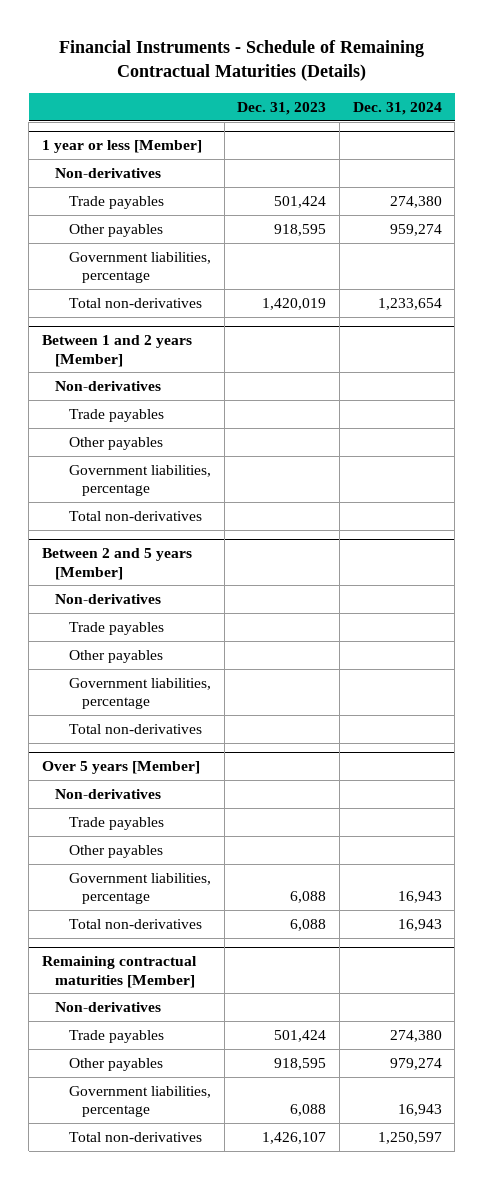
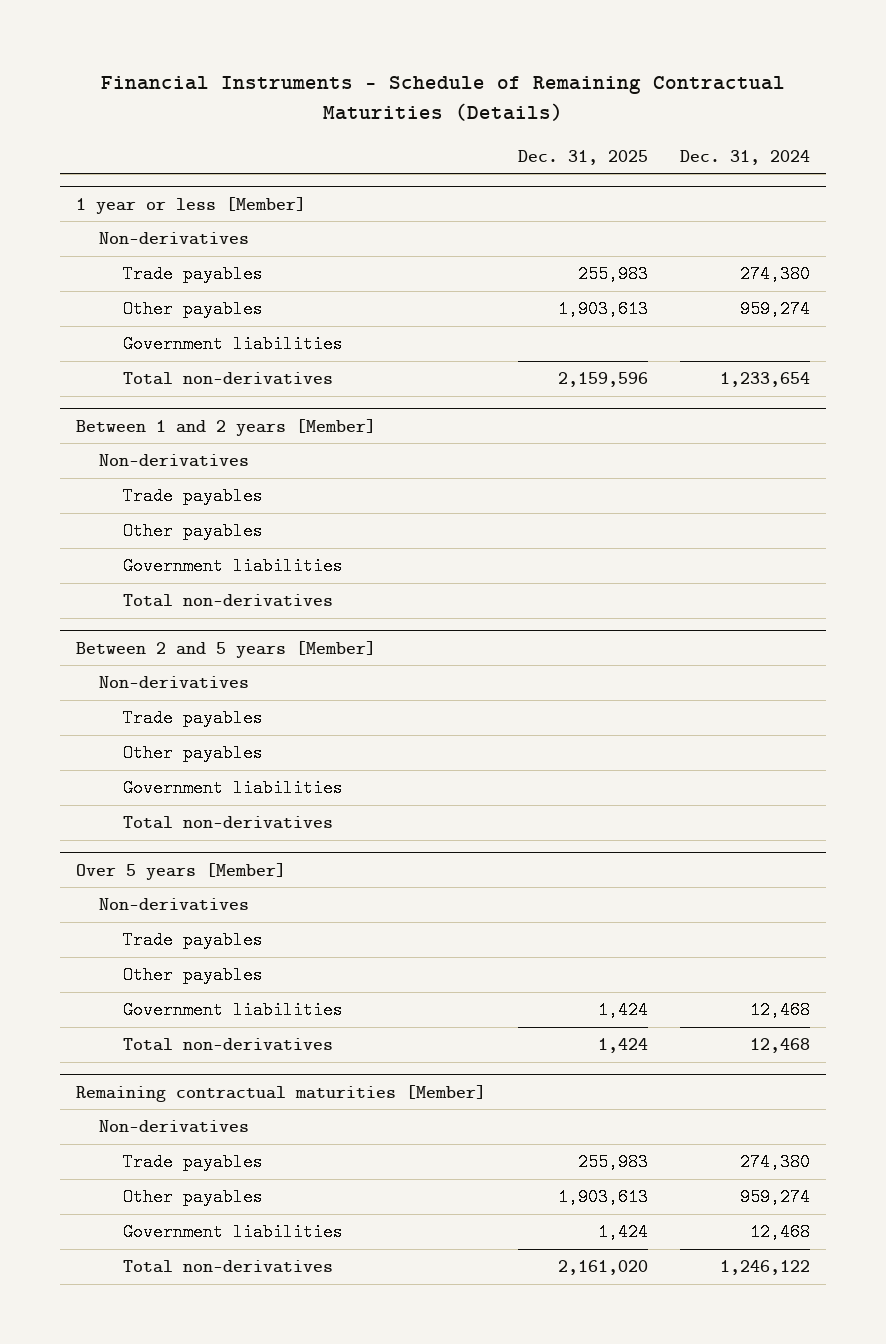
- | Dec. 31, 2023 | Dec. 31, 2024
+ | Dec. 31, 2025 | Dec. 31, 2024
@ 1 year or less [Member]
- Government liabilities, percentage
+ Government liabilities
@ Between 1 and 2 years [Member]
- Government liabilities, percentage
+ Government liabilities
@ Between 2 and 5 years [Member]
- Government liabilities, percentage
+ Government liabilities
@ Over 5 years [Member]
- Government liabilities, percentage | 6,088 | 16,943
- Total non-derivatives | 6,088 | 16,943
+ Government liabilities | 1,424 | 12,468
+ Total non-derivatives | 1,424 | 12,468
@ Remaining contractual maturities [Member]
- Other payables | 918,595 | 979,274
- Government liabilities, percentage | 6,088 | 16,943
- Total non-derivatives | 1,426,107 | 1,250,597
+ Other payables | 1,903,613 | 959,274
+ Government liabilities | 1,424 | 12,468
+ Total non-derivatives | 2,161,020 | 1,246,122

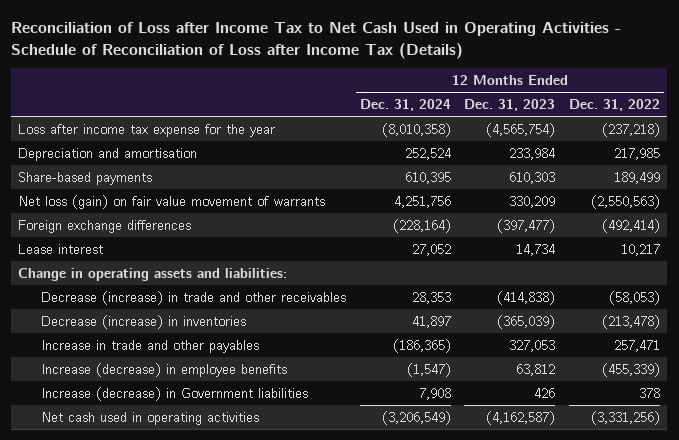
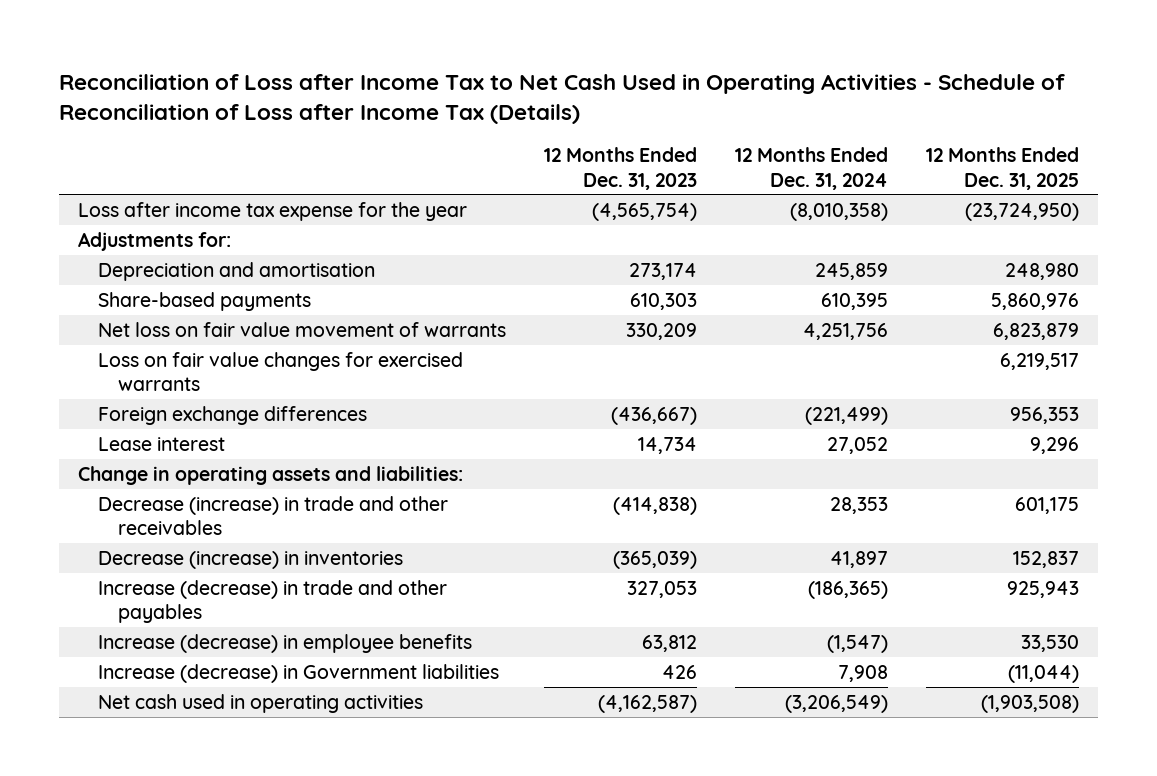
- | 12 Months Ended Dec. 31, 2024 | 12 Months Ended Dec. 31, 2023 | 12 Months Ended Dec. 31, 2022
+ | 12 Months Ended Dec. 31, 2023 | 12 Months Ended Dec. 31, 2024 | 12 Months Ended Dec. 31, 2025
- Depreciation and amortisation | 252,524 | 233,984 | 217,985
+ Adjustments for:
+ Depreciation and amortisation | 273,174 | 245,859 | 248,980
- Net loss (gain) on fair value movement of warrants | 4,251,756 | 330,209 | (2,550,563)
- Foreign exchange differences | (228,164) | (397,477) | (492,414)
+ Net loss on fair value movement of warrants | 330,209 | 4,251,756 | 6,823,879
+ Loss on fair value changes for exercised warrants | | | 6,219,517
+ Foreign exchange differences | (436,667) | (221,499) | 956,353
- Increase in trade and other payables | (186,365) | 327,053 | 257,471
+ Increase (decrease) in trade and other payables | 327,053 | (186,365) | 925,943

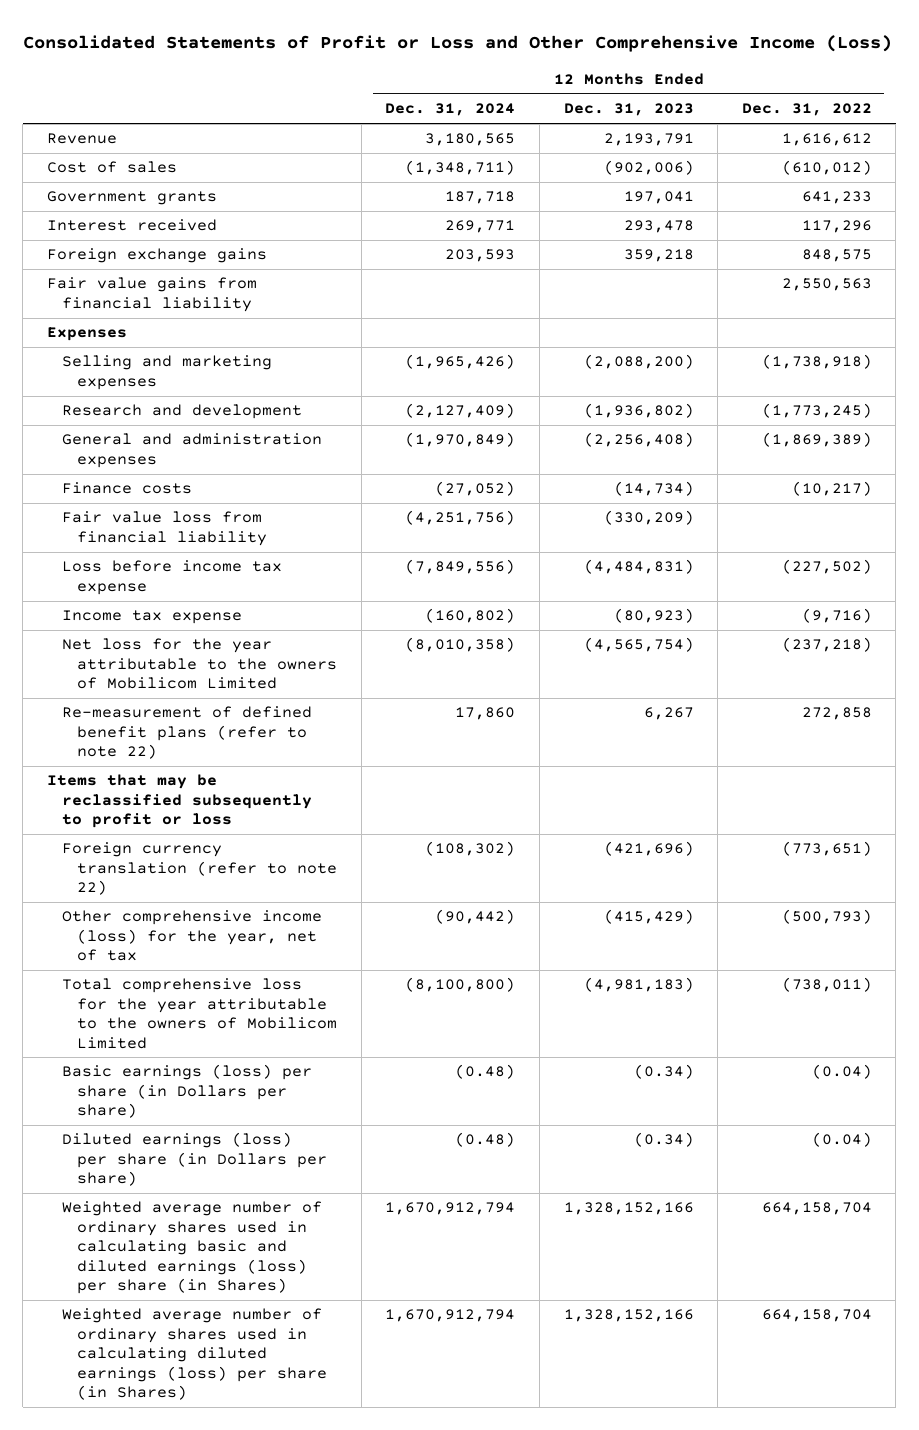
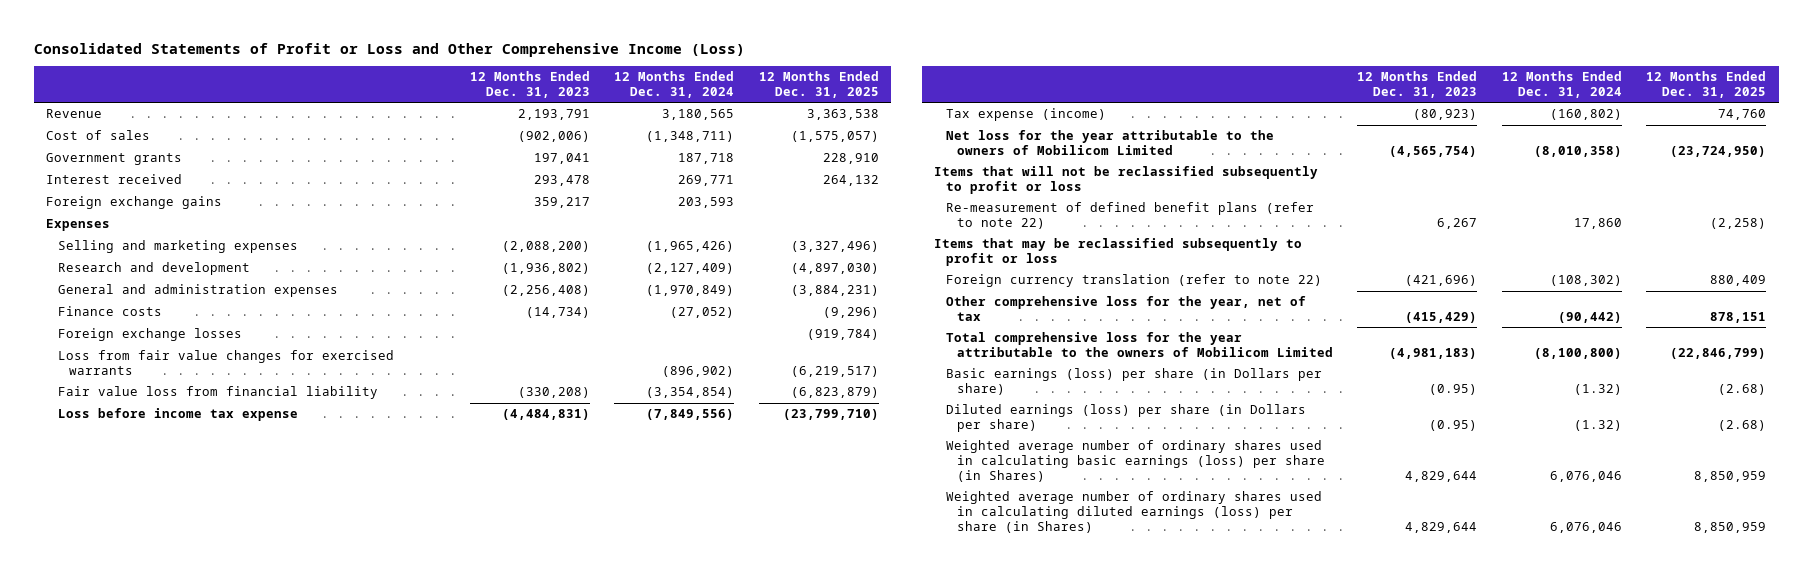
- | 12 Months Ended Dec. 31, 2024 | 12 Months Ended Dec. 31, 2023 | 12 Months Ended Dec. 31, 2022
+ | 12 Months Ended Dec. 31, 2023 | 12 Months Ended Dec. 31, 2024 | 12 Months Ended Dec. 31, 2025
- Foreign exchange gains | 203,593 | 359,218 | 848,575
- Fair value gains from financial liability | | | 2,550,563
+ Foreign exchange gains | 359,217 | 203,593 |
- Fair value loss from financial liability | (4,251,756) | (330,209) |
+ Foreign exchange losses | | | (919,784)
+ Loss from fair value changes for exercised warrants | | (896,902) | (6,219,517)
+ Fair value loss from financial liability | (330,208) | (3,354,854) | (6,823,879)
- Income tax expense | (160,802) | (80,923) | (9,716)
+ Tax expense (income) | (80,923) | (160,802) | 74,760
+ Items that will not be reclassified subsequently to profit or loss
- Other comprehensive income (loss) for the year, net of tax | (90,442) | (415,429) | (500,793)
+ Other comprehensive loss for the year, net of tax | (415,429) | (90,442) | 878,151
- Basic earnings (loss) per share (in Dollars per share) | (0.48) | (0.34) | (0.04)
- Diluted earnings (loss) per share (in Dollars per share) | (0.48) | (0.34) | (0.04)
- Weighted average number of ordinary shares used in calculating basic and diluted earnings (loss) per share (in Shares) | 1,670,912,794 | 1,328,152,166 | 664,158,704
- Weighted average number of ordinary shares used in calculating diluted earnings (loss) per share (in Shares) | 1,670,912,794 | 1,328,152,166 | 664,158,704
+ Basic earnings (loss) per share (in Dollars per share) | (0.95) | (1.32) | (2.68)
+ Diluted earnings (loss) per share (in Dollars per share) | (0.95) | (1.32) | (2.68)
+ Weighted average number of ordinary shares used in calculating basic earnings (loss) per share (in Shares) | 4,829,644 | 6,076,046 | 8,850,959
+ Weighted average number of ordinary shares used in calculating diluted earnings (loss) per share (in Shares) | 4,829,644 | 6,076,046 | 8,850,959

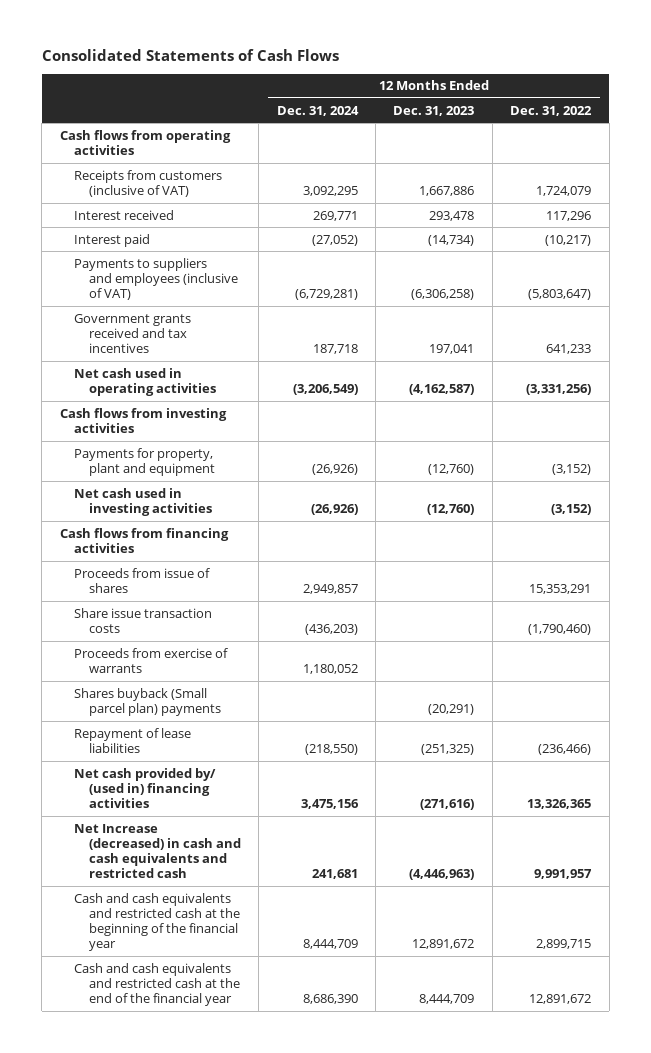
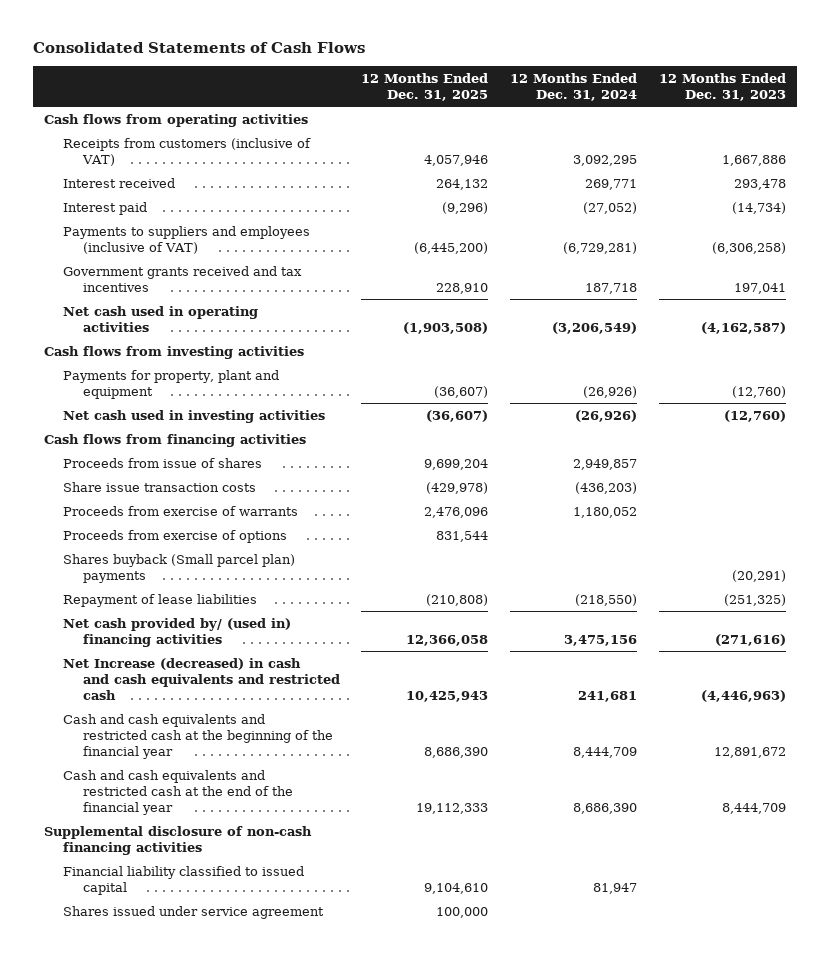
- | 12 Months Ended Dec. 31, 2024 | 12 Months Ended Dec. 31, 2023 | 12 Months Ended Dec. 31, 2022
+ | 12 Months Ended Dec. 31, 2025 | 12 Months Ended Dec. 31, 2024 | 12 Months Ended Dec. 31, 2023
+ Proceeds from exercise of options | 831,544 | |
+ Supplemental disclosure of non-cash financing activities
+ Financial liability classified to issued capital | 9,104,610 | 81,947 |
+ Shares issued under service agreement | 100,000 | |

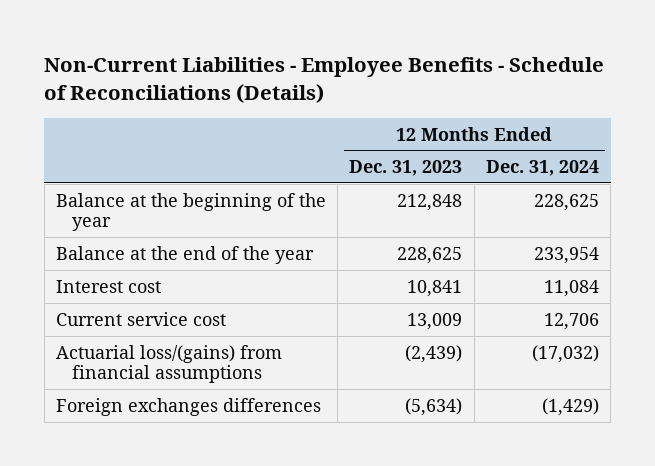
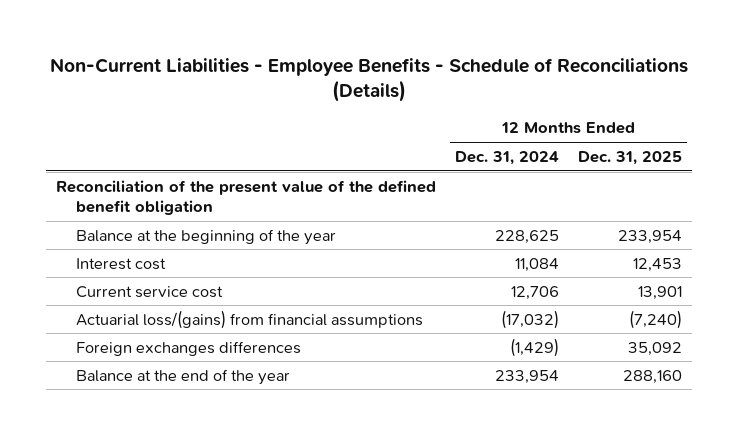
- | 12 Months Ended Dec. 31, 2023 | 12 Months Ended Dec. 31, 2024
+ | 12 Months Ended Dec. 31, 2024 | 12 Months Ended Dec. 31, 2025
+ Reconciliation of the present value of the defined benefit obligation
moved down: Balance at the end of the year | 233,954 | 288,160

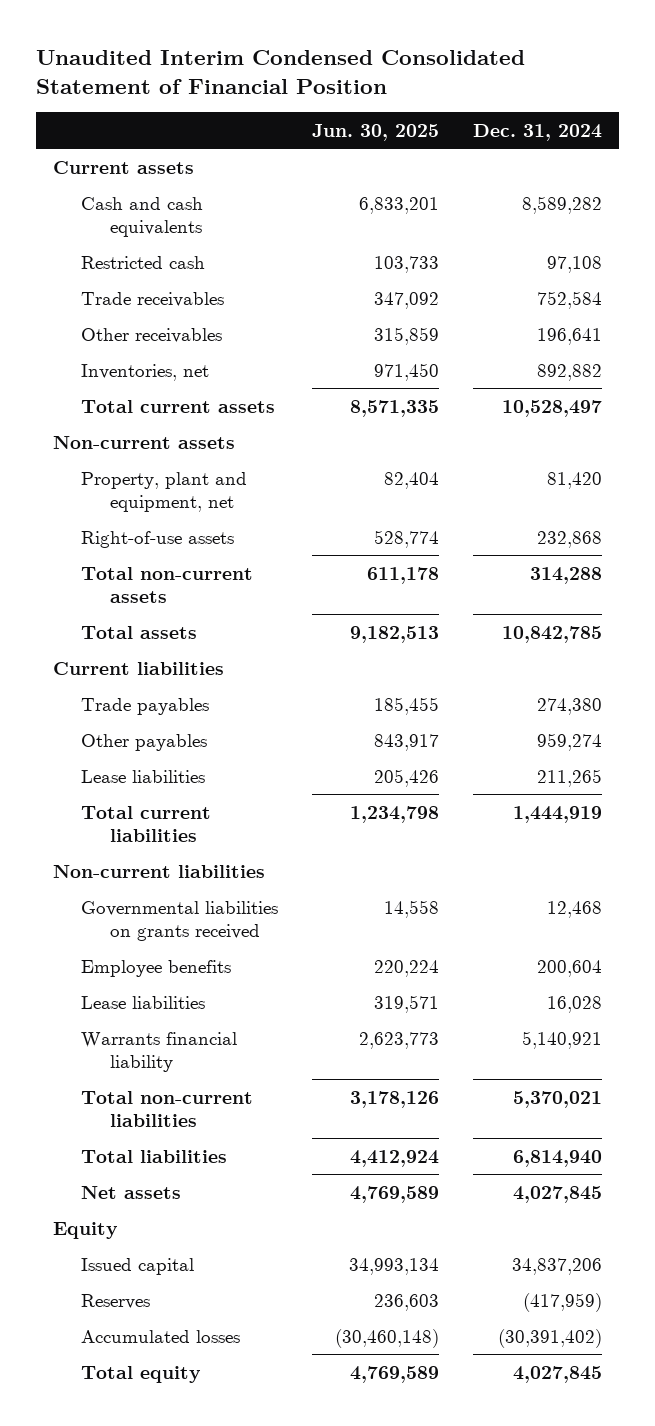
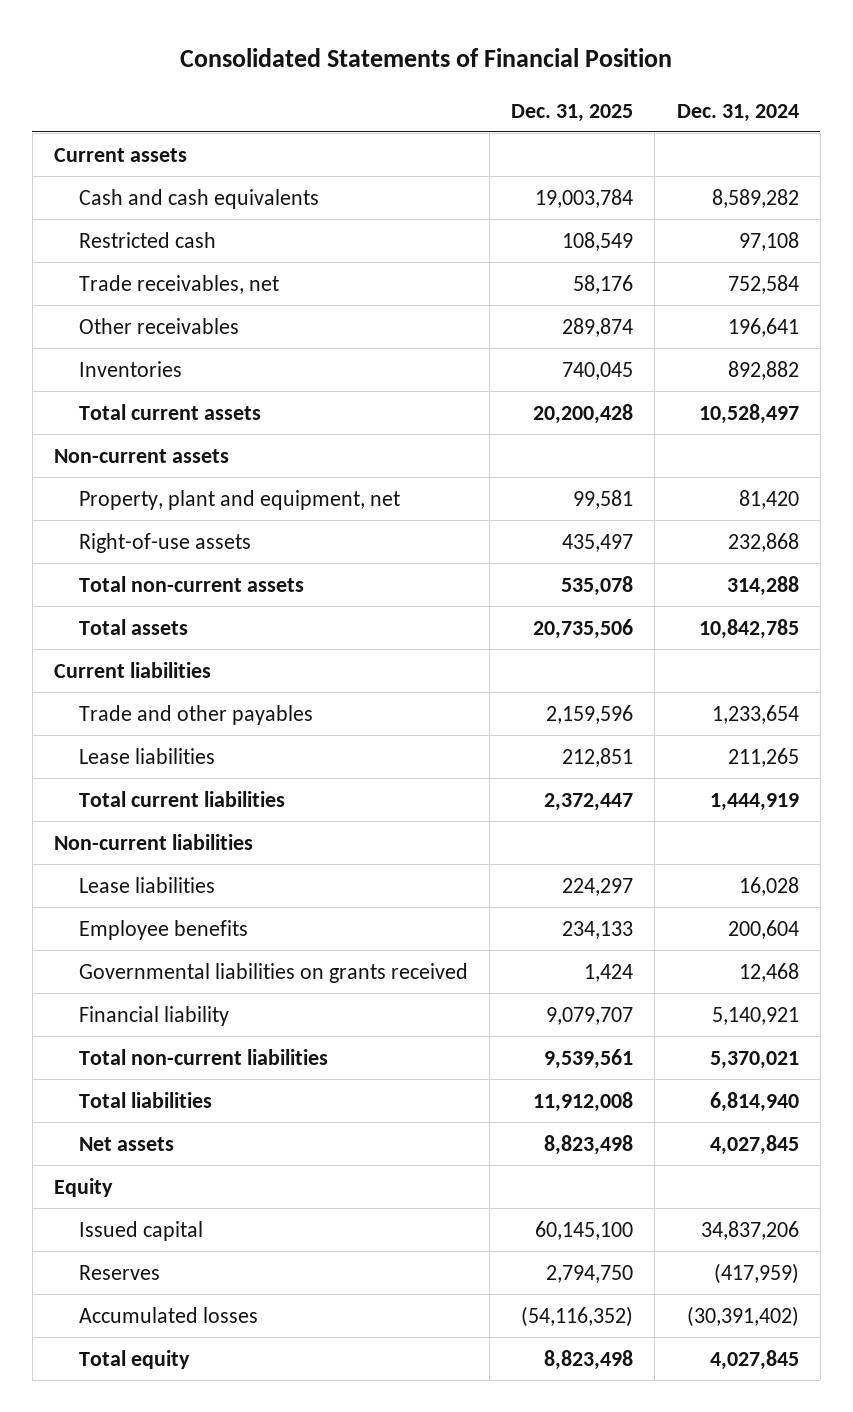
- Unaudited Interim Condensed Consolidated Statement of Financial Position
+ Consolidated Statements of Financial Position
- | Jun. 30, 2025 | Dec. 31, 2024
+ | Dec. 31, 2025 | Dec. 31, 2024
- Trade receivables | 347,092 | 752,584
+ Trade receivables, net | 58,176 | 752,584
- Inventories, net | 971,450 | 892,882
+ Inventories | 740,045 | 892,882
- Trade payables | 185,455 | 274,380
- Other payables | 843,917 | 959,274
+ Trade and other payables | 2,159,596 | 1,233,654
- Warrants financial liability | 2,623,773 | 5,140,921
moved down: Employee benefits | 234,133 | 200,604
moved down: Governmental liabilities on grants received | 1,424 | 12,468
+ Financial liability | 9,079,707 | 5,140,921

